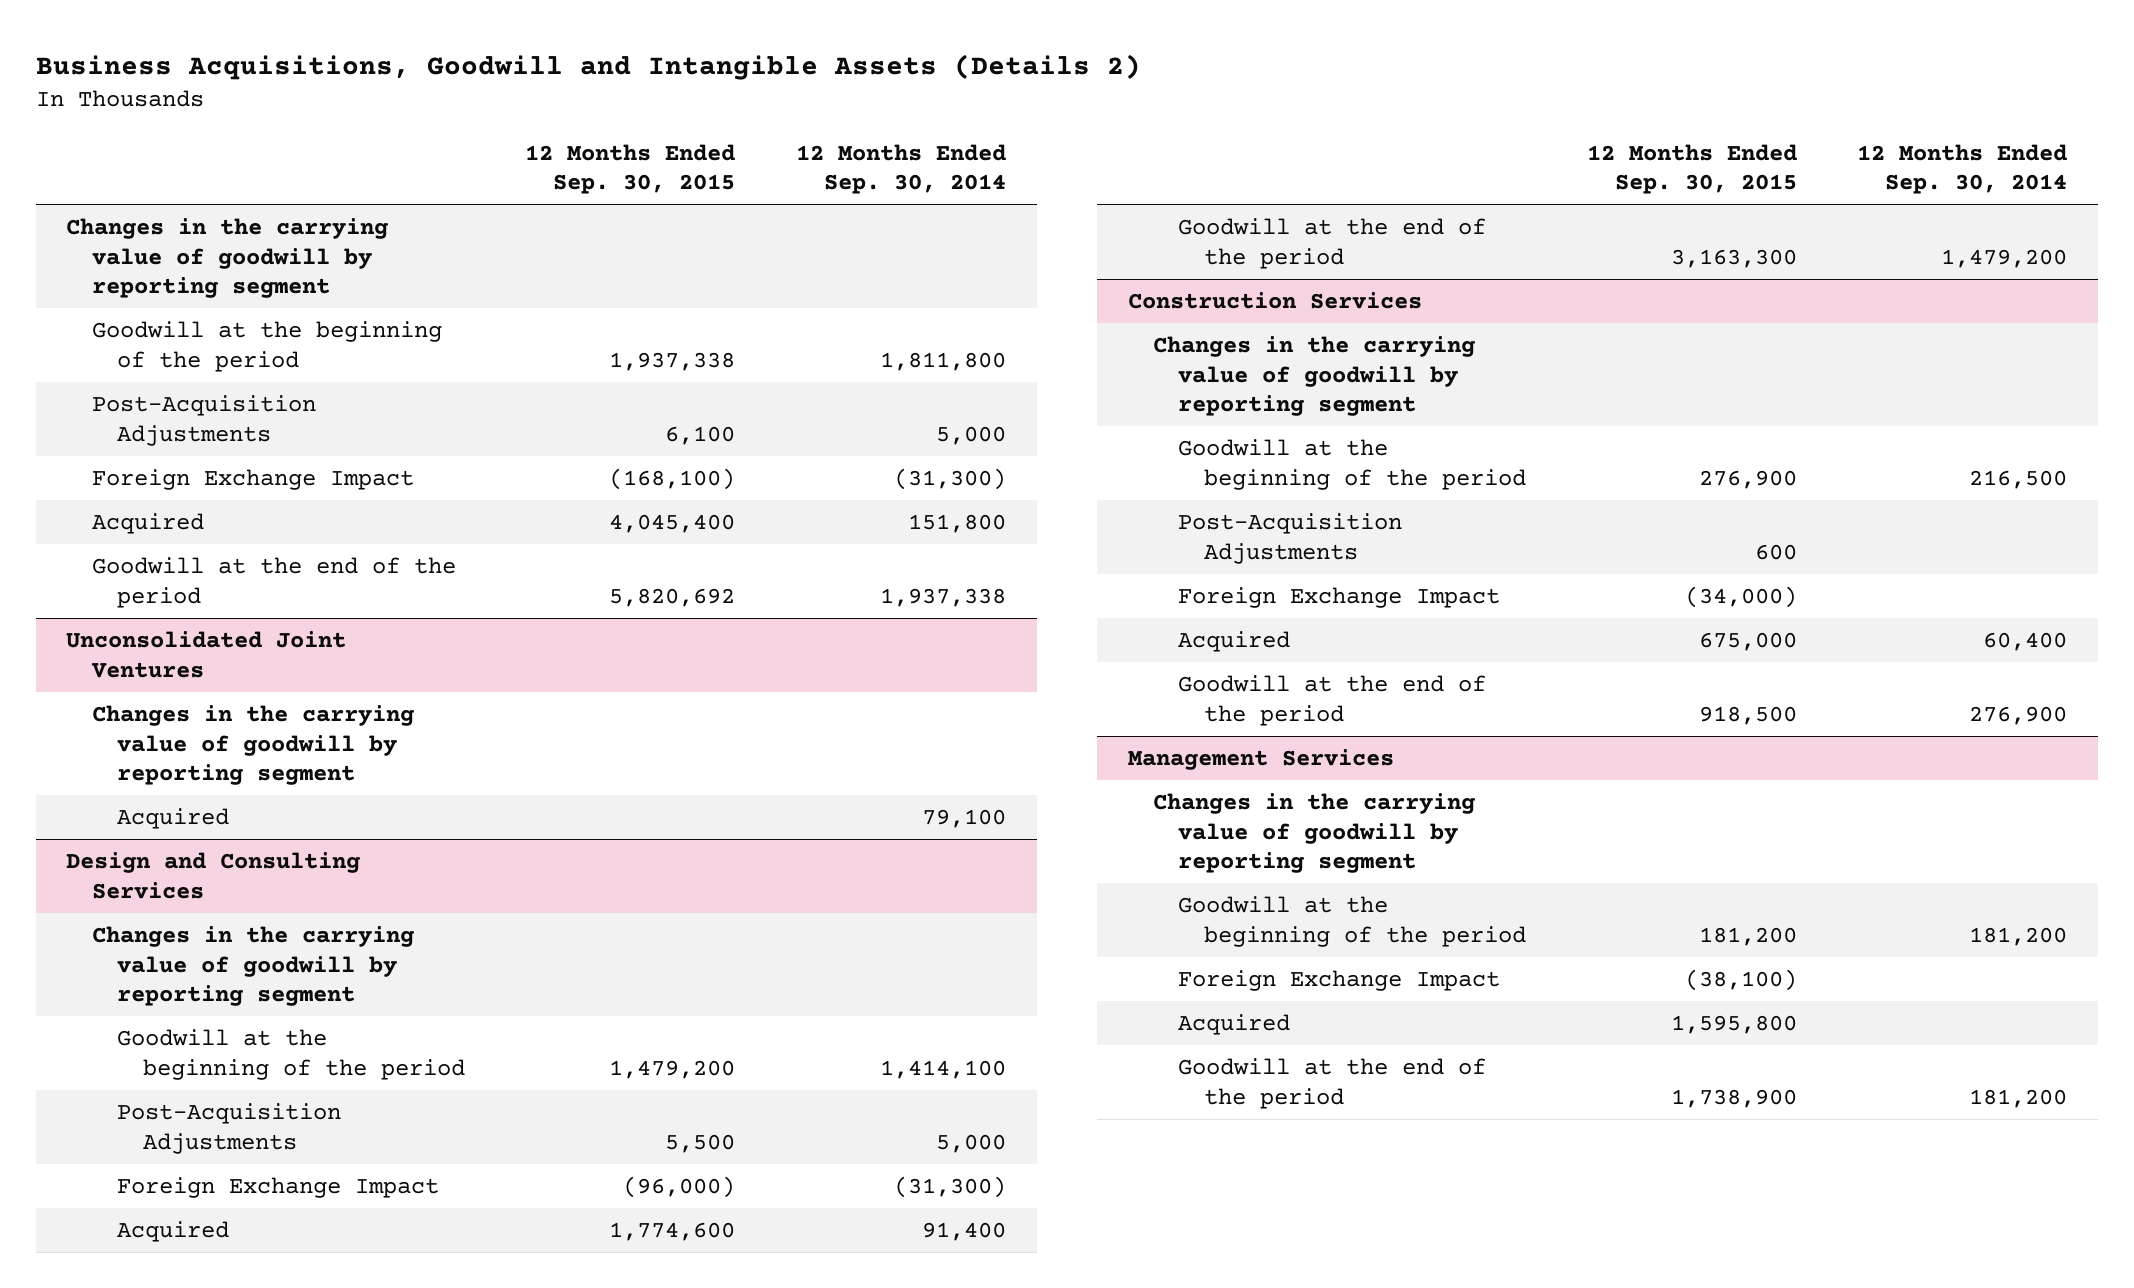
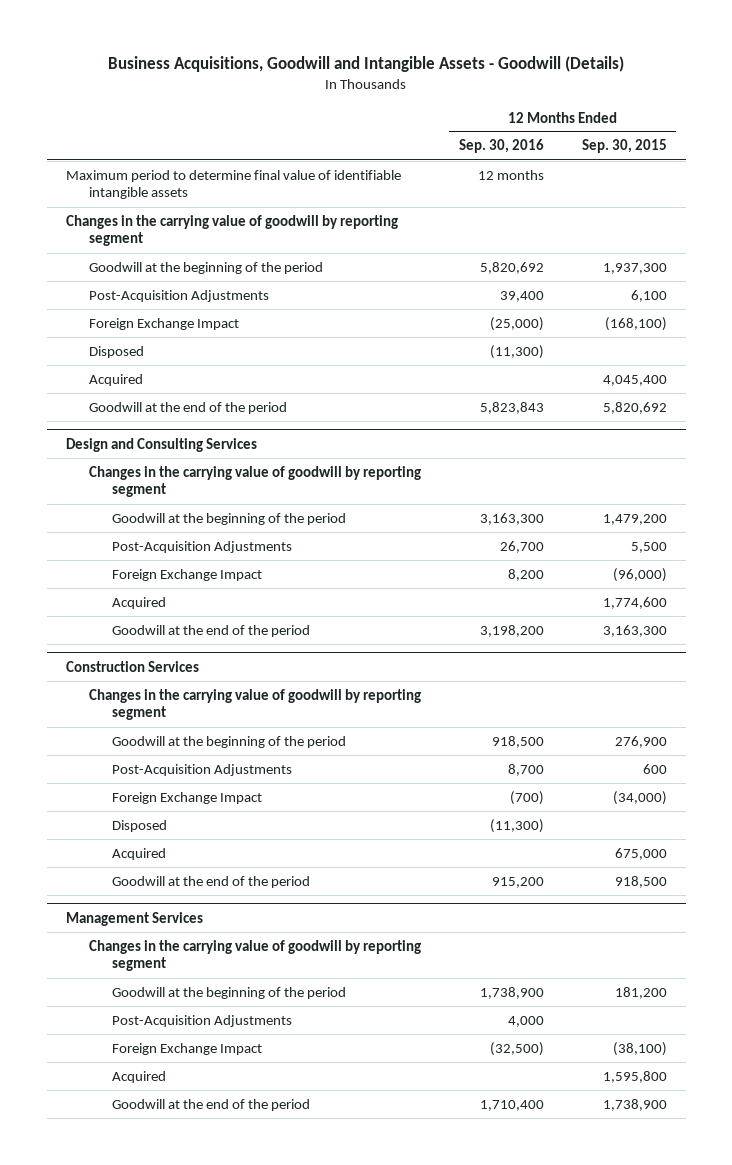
- Business Acquisitions, Goodwill and Intangible Assets (Details 2)
+ Business Acquisitions, Goodwill and Intangible Assets - Goodwill (Details)
- | 12 Months Ended Sep. 30, 2015 | 12 Months Ended Sep. 30, 2014
+ | 12 Months Ended Sep. 30, 2016 | 12 Months Ended Sep. 30, 2015
+ Maximum period to determine final value of identifiable intangible assets | 12 months |
- Goodwill at the beginning of the period | 1,937,338 | 1,811,800
+ Goodwill at the beginning of the period | 5,820,692 | 1,937,300
+ Disposed | (11,300) |
- Unconsolidated Joint Ventures
- Changes in the carrying value of goodwill by reporting segment
- Acquired | | 79,100
@ Construction Services
+ Disposed | (11,300) |
@ Management Services
+ Post-Acquisition Adjustments | 4,000 |

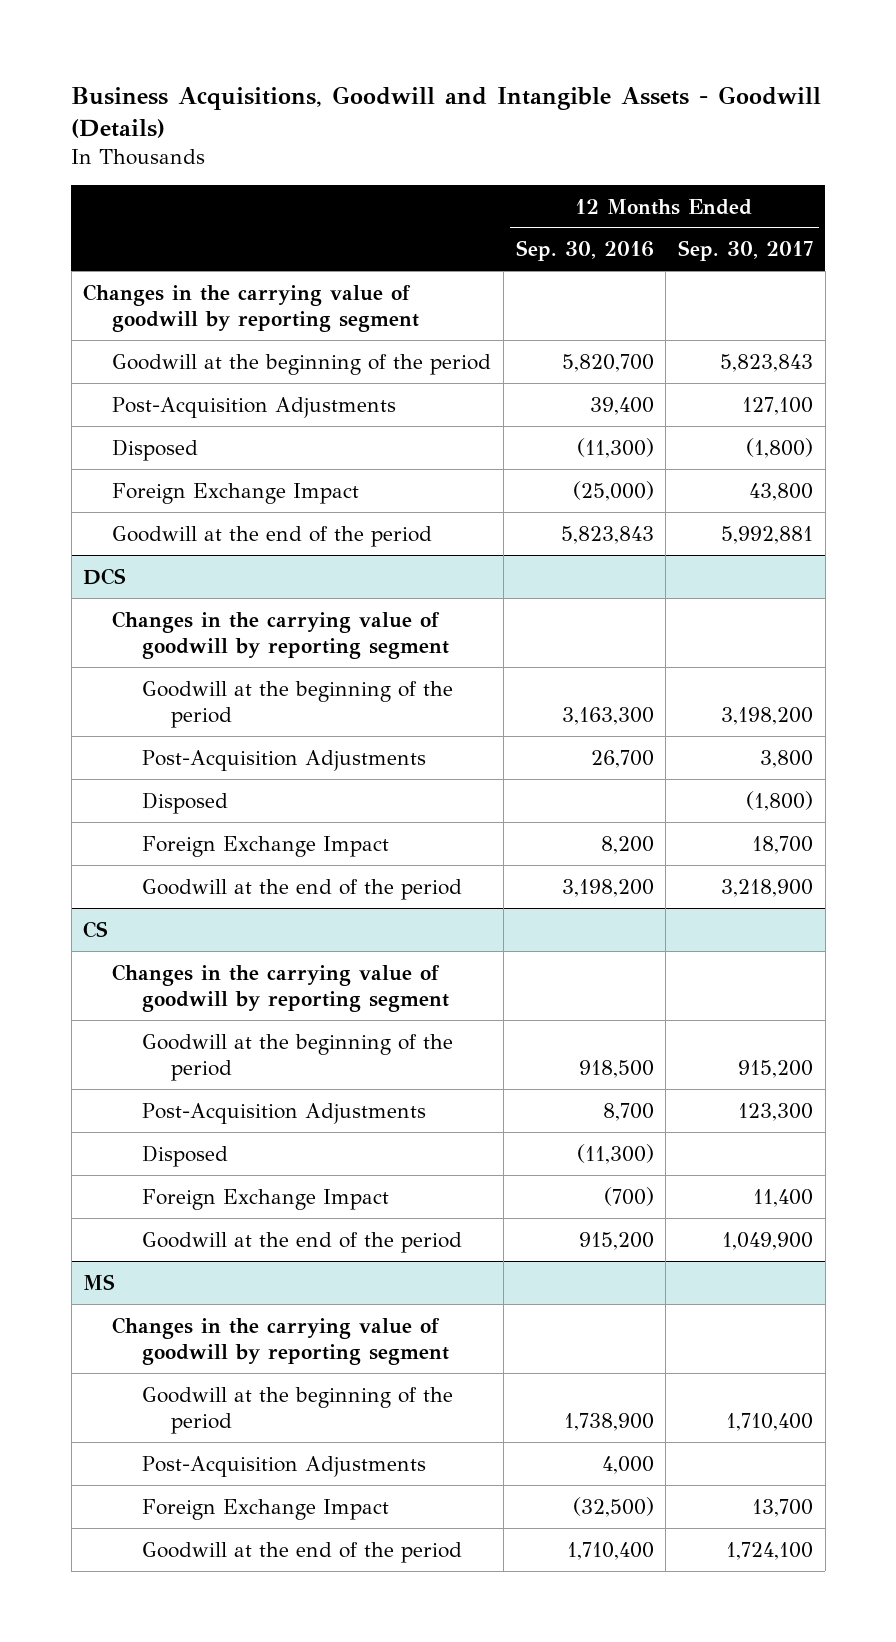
- | 12 Months Ended Sep. 30, 2016 | 12 Months Ended Sep. 30, 2015
+ | 12 Months Ended Sep. 30, 2016 | 12 Months Ended Sep. 30, 2017
- Maximum period to determine final value of identifiable intangible assets | 12 months |
- Goodwill at the beginning of the period | 5,820,692 | 1,937,300
+ Goodwill at the beginning of the period | 5,820,700 | 5,823,843
- Acquired | | 4,045,400
moved down: Foreign Exchange Impact | (25,000) | 43,800
- Design and Consulting Services
+ DCS
+ Disposed | | (1,800)
- Acquired | | 1,774,600
- Construction Services
+ CS
- Foreign Exchange Impact | (700) | (34,000)
- Acquired | | 675,000
+ Foreign Exchange Impact | (700) | 11,400
- Management Services
+ MS
- Acquired | | 1,595,800

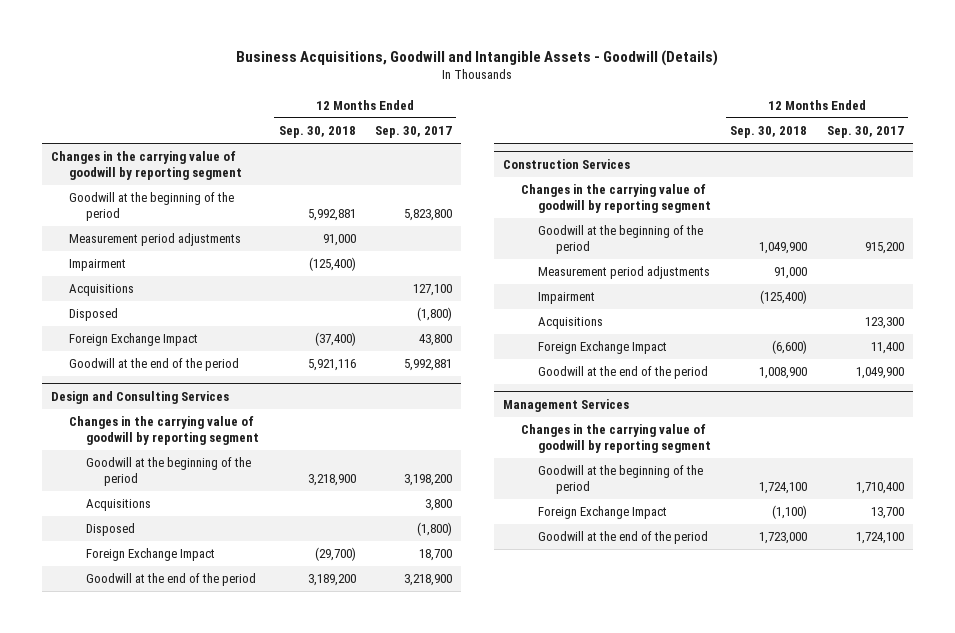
- | 12 Months Ended Sep. 30, 2016 | 12 Months Ended Sep. 30, 2017
+ | 12 Months Ended Sep. 30, 2018 | 12 Months Ended Sep. 30, 2017
- Goodwill at the beginning of the period | 5,820,700 | 5,823,843
- Post-Acquisition Adjustments | 39,400 | 127,100
+ Goodwill at the beginning of the period | 5,992,881 | 5,823,800
+ Measurement period adjustments | 91,000 |
+ Impairment | (125,400) |
+ Acquisitions | | 127,100
- DCS
+ Design and Consulting Services
- Post-Acquisition Adjustments | 26,700 | 3,800
+ Acquisitions | | 3,800
- CS
+ Construction Services
- Post-Acquisition Adjustments | 8,700 | 123,300
- Disposed | (11,300) |
+ Measurement period adjustments | 91,000 |
+ Impairment | (125,400) |
+ Acquisitions | | 123,300
- MS
+ Management Services
- Post-Acquisition Adjustments | 4,000 |

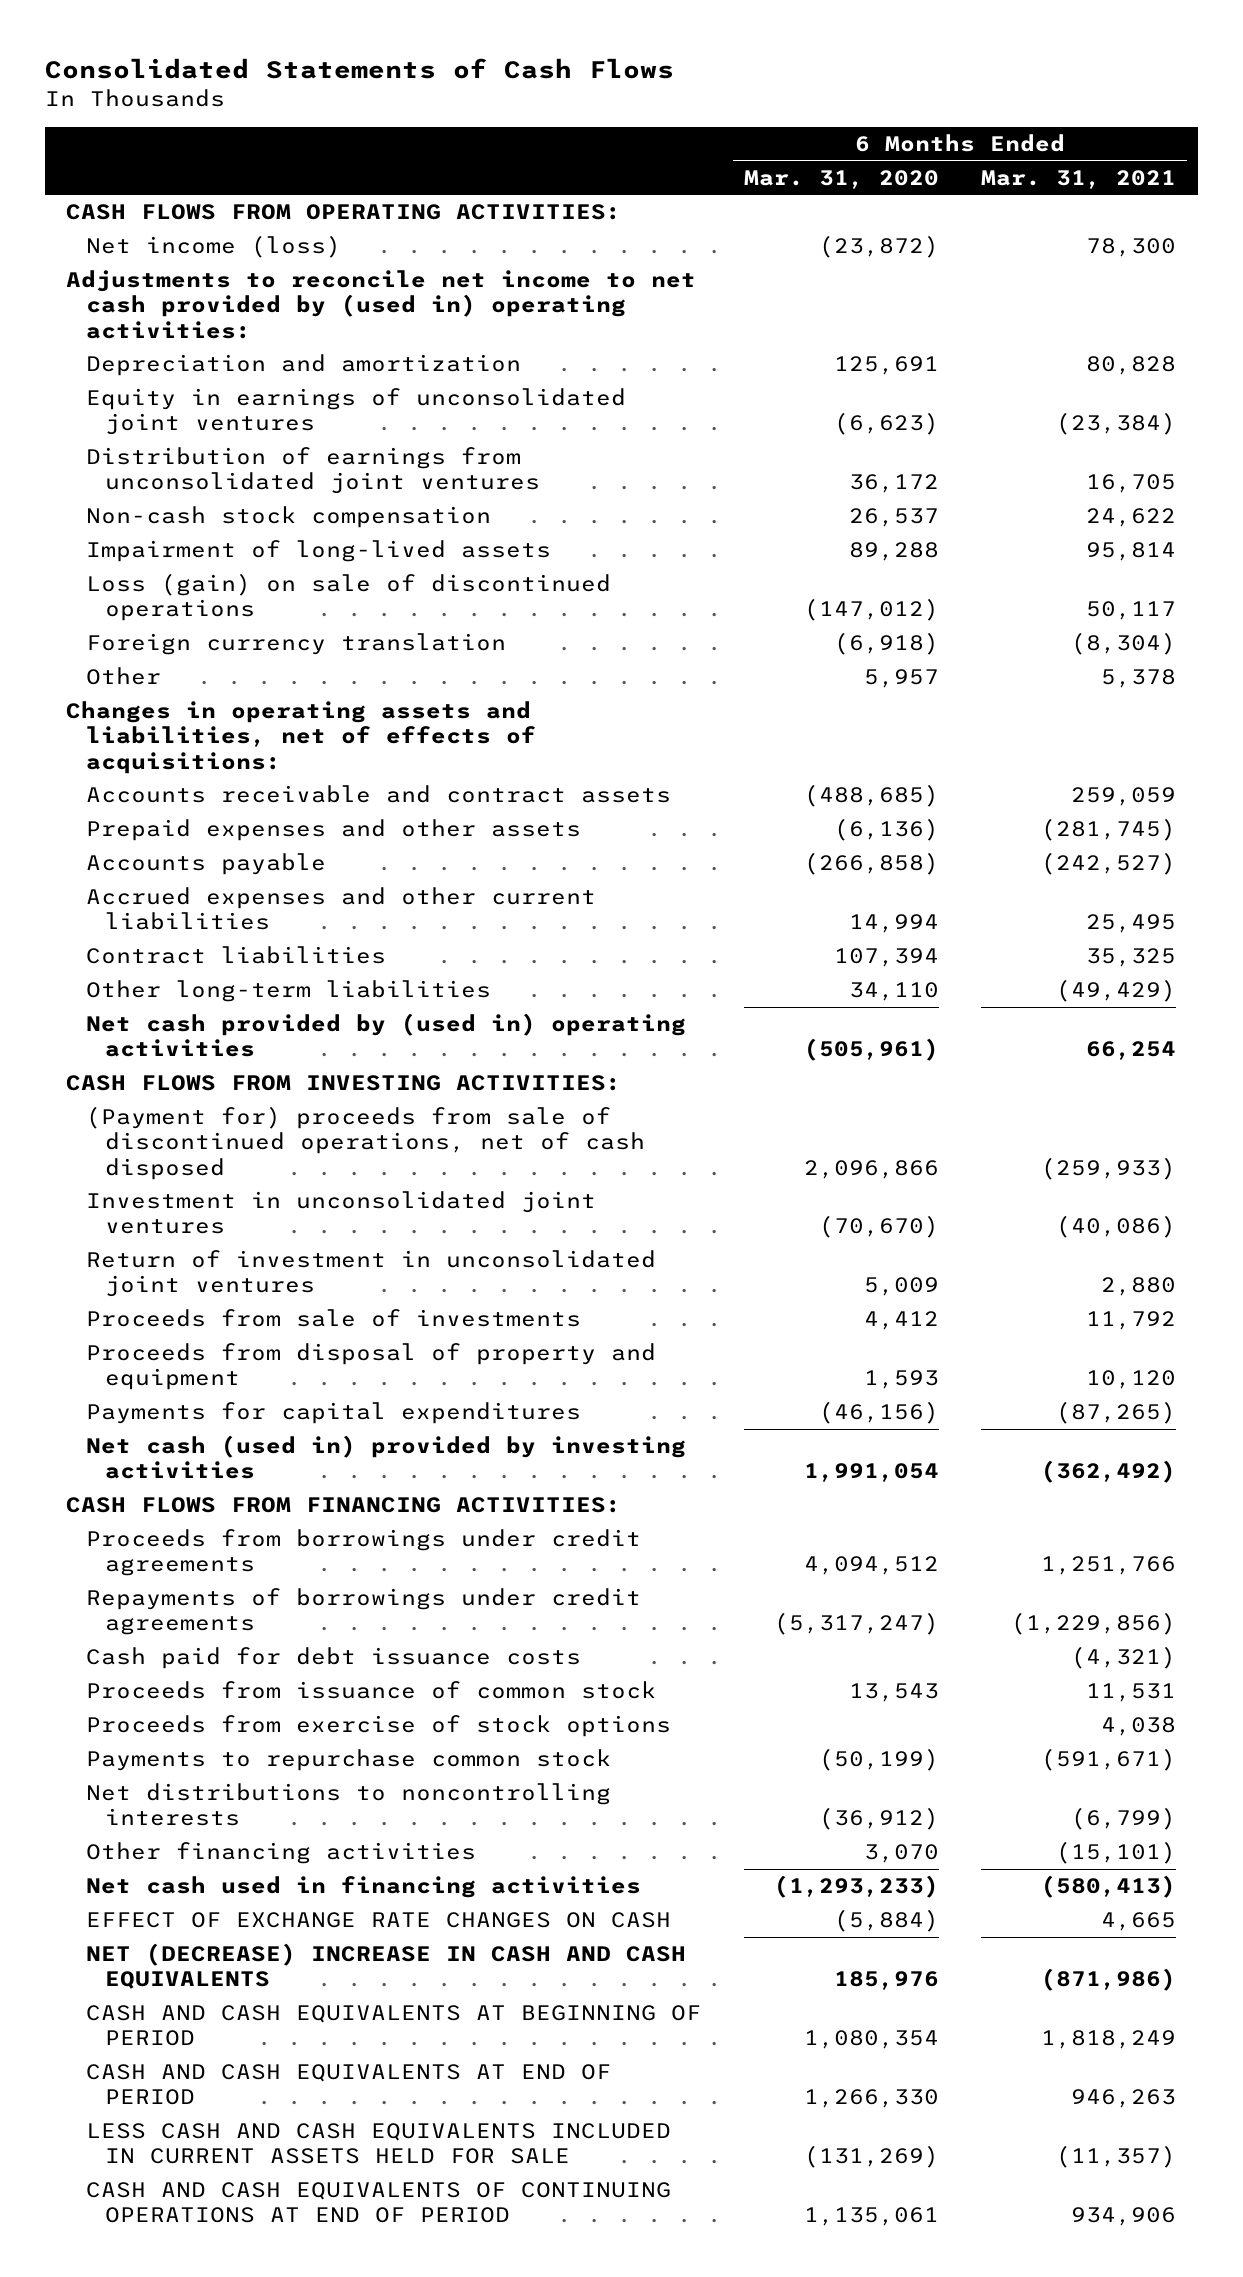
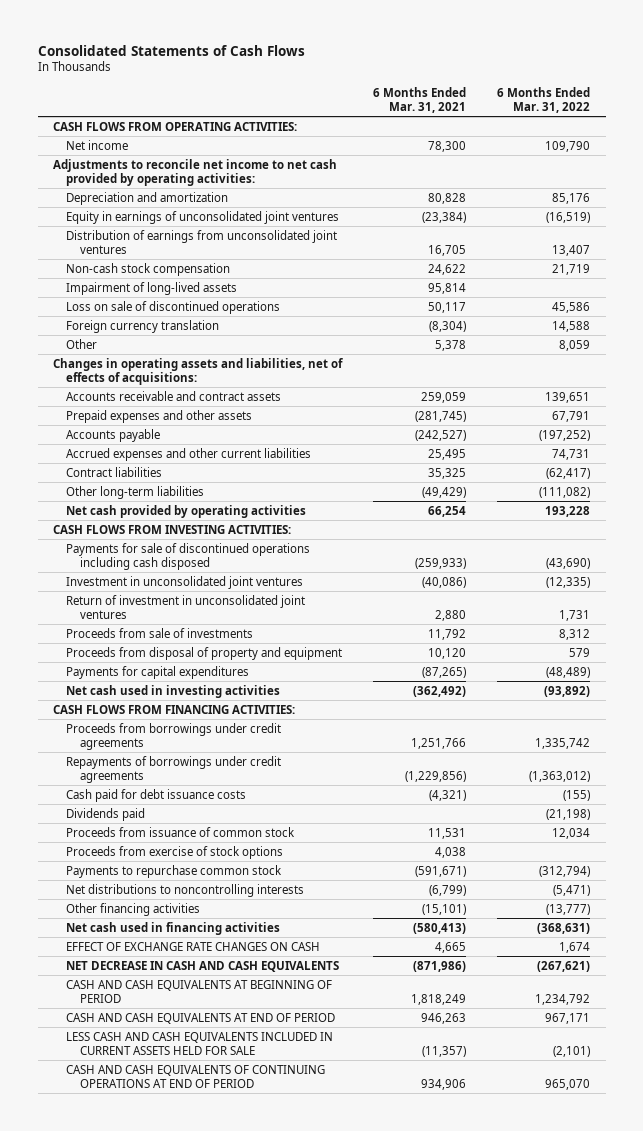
- | 6 Months Ended Mar. 31, 2020 | 6 Months Ended Mar. 31, 2021
+ | 6 Months Ended Mar. 31, 2021 | 6 Months Ended Mar. 31, 2022
- Net income (loss) | (23,872) | 78,300
- Adjustments to reconcile net income to net cash provided by (used in) operating activities:
+ Net income | 78,300 | 109,790
+ Adjustments to reconcile net income to net cash provided by operating activities:
- Loss (gain) on sale of discontinued operations | (147,012) | 50,117
+ Loss on sale of discontinued operations | 50,117 | 45,586
- Net cash provided by (used in) operating activities | (505,961) | 66,254
+ Net cash provided by operating activities | 66,254 | 193,228
- (Payment for) proceeds from sale of discontinued operations, net of cash disposed | 2,096,866 | (259,933)
+ Payments for sale of discontinued operations including cash disposed | (259,933) | (43,690)
- Net cash (used in) provided by investing activities | 1,991,054 | (362,492)
+ Net cash used in investing activities | (362,492) | (93,892)
+ Dividends paid | | (21,198)
- NET (DECREASE) INCREASE IN CASH AND CASH EQUIVALENTS | 185,976 | (871,986)
+ NET DECREASE IN CASH AND CASH EQUIVALENTS | (871,986) | (267,621)

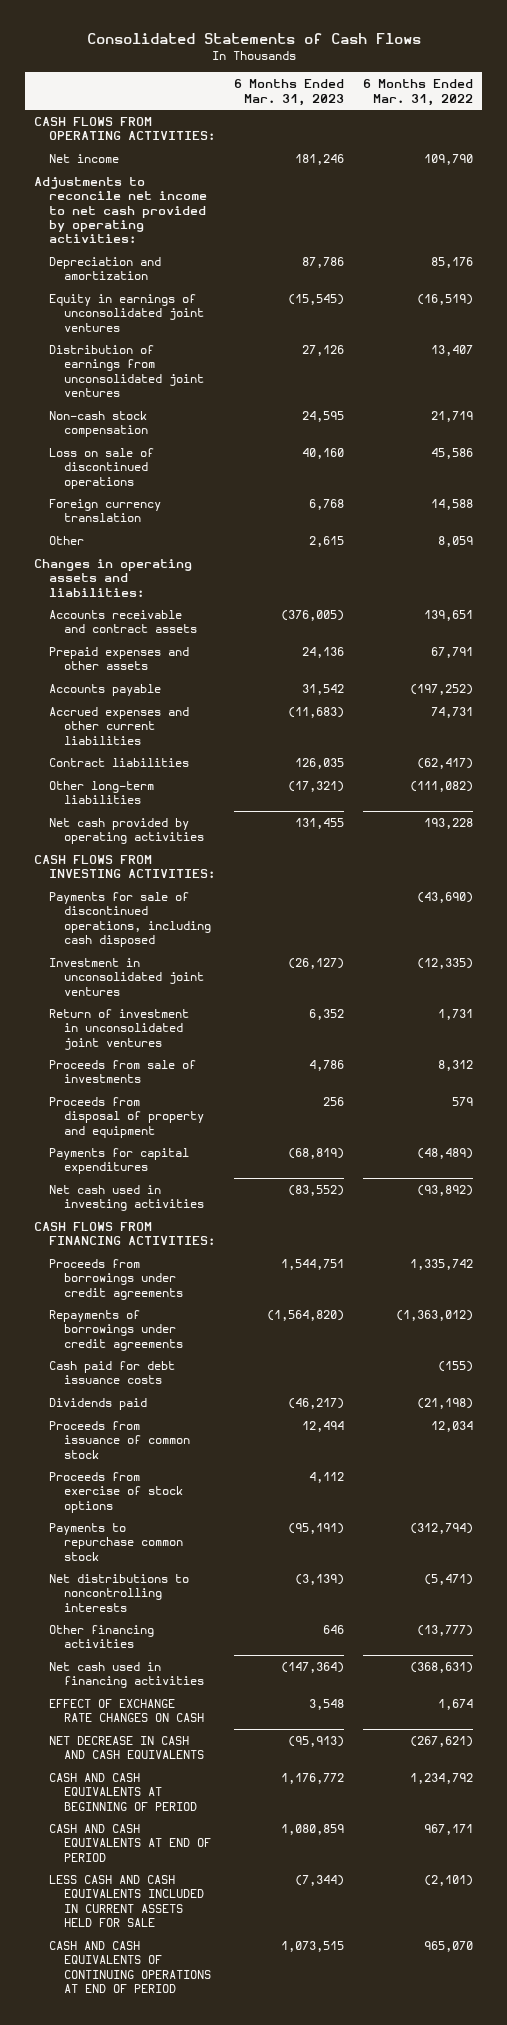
- | 6 Months Ended Mar. 31, 2021 | 6 Months Ended Mar. 31, 2022
+ | 6 Months Ended Mar. 31, 2023 | 6 Months Ended Mar. 31, 2022
- Impairment of long-lived assets | 95,814 |
- Changes in operating assets and liabilities, net of effects of acquisitions:
+ Changes in operating assets and liabilities:
- Payments for sale of discontinued operations including cash disposed | (259,933) | (43,690)
+ Payments for sale of discontinued operations, including cash disposed | | (43,690)

